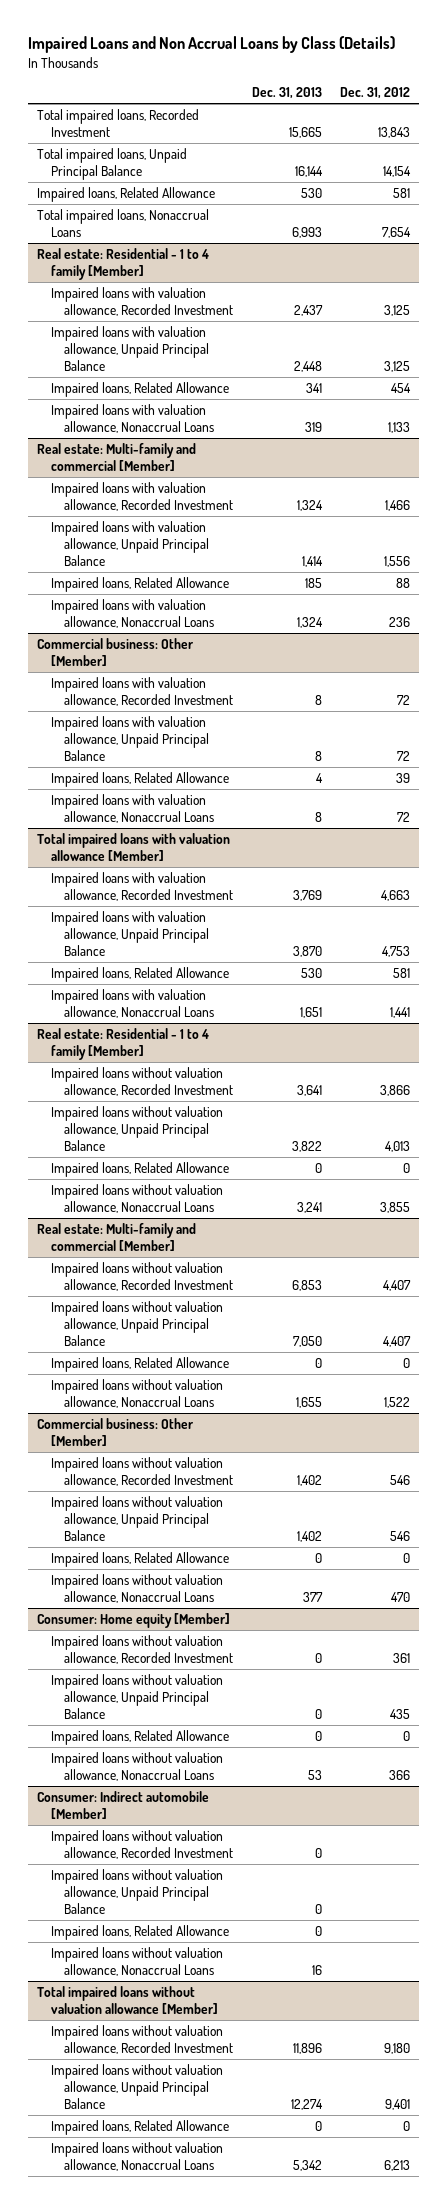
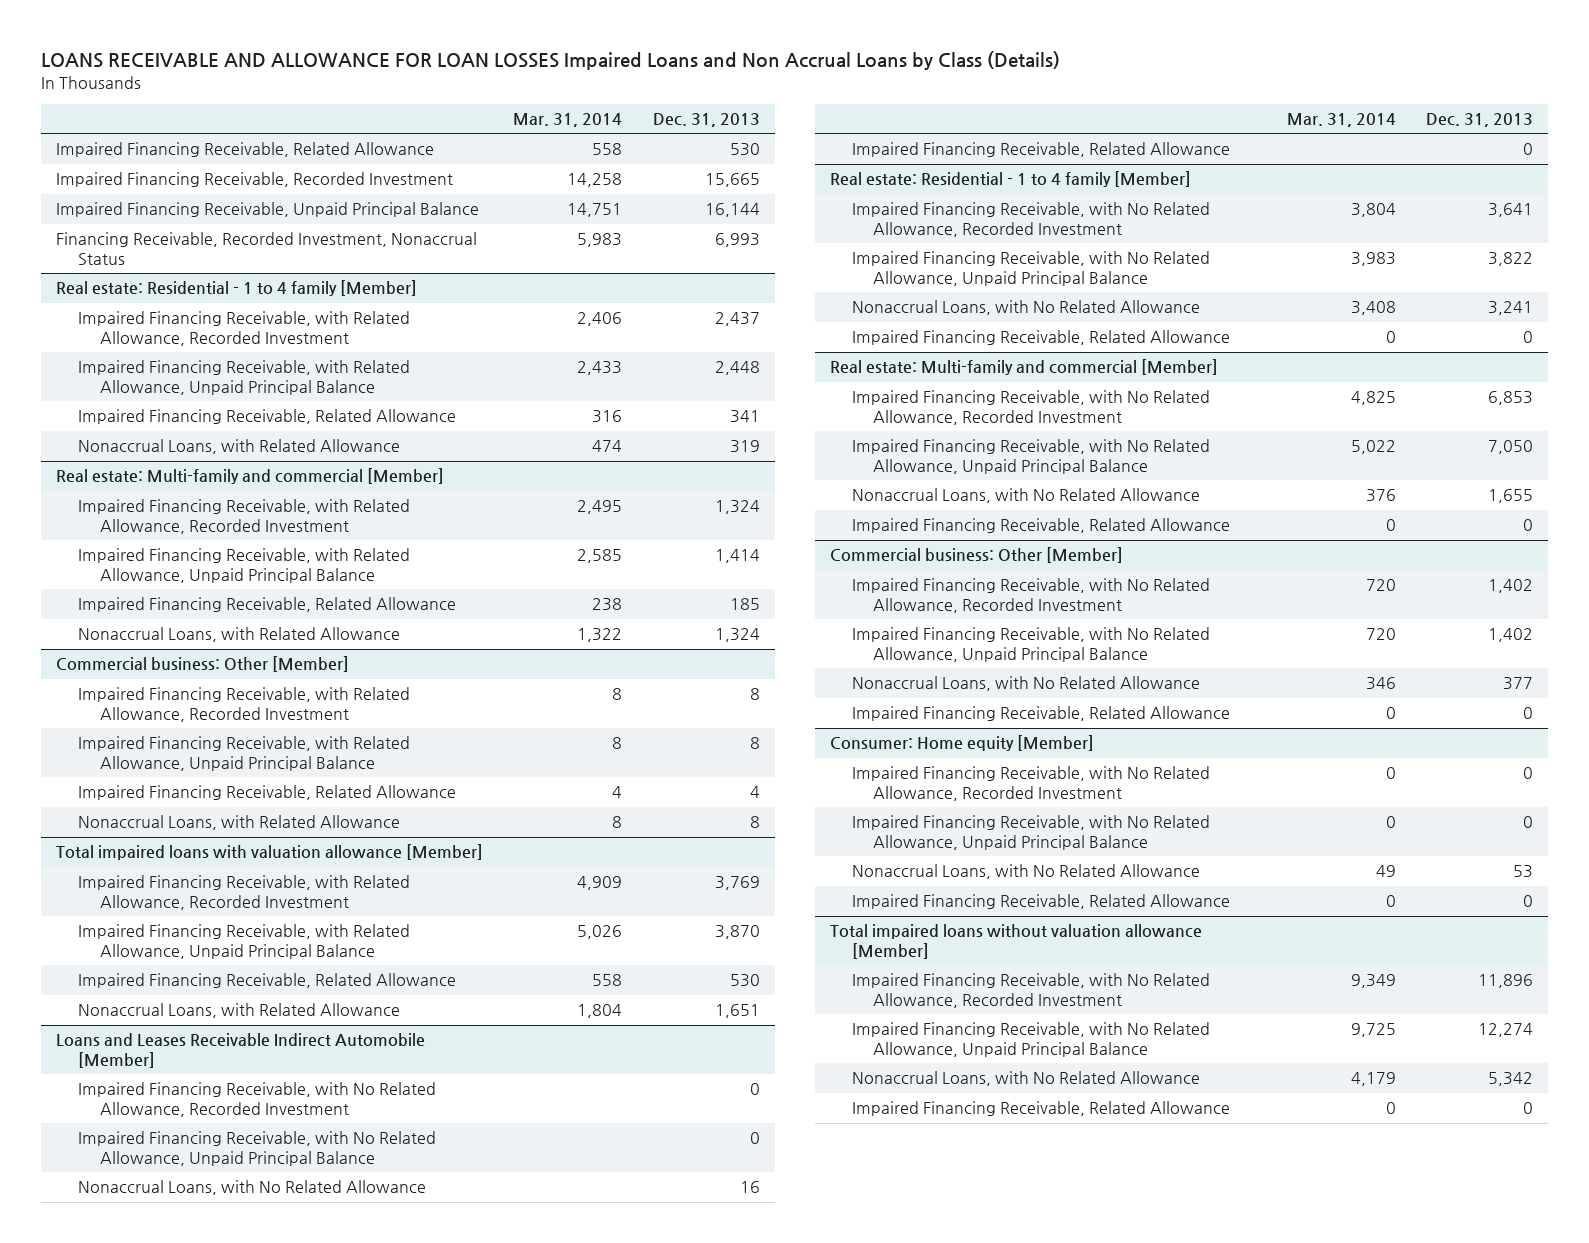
- Impaired Loans and Non Accrual Loans by Class (Details)
+ LOANS RECEIVABLE AND ALLOWANCE FOR LOAN LOSSES Impaired Loans and Non Accrual Loans by Class (Details)
- | Dec. 31, 2013 | Dec. 31, 2012
+ | Mar. 31, 2014 | Dec. 31, 2013
- Total impaired loans, Recorded Investment | 15,665 | 13,843
- Total impaired loans, Unpaid Principal Balance | 16,144 | 14,154
- Impaired loans, Related Allowance | 530 | 581
- Total impaired loans, Nonaccrual Loans | 6,993 | 7,654
+ Impaired Financing Receivable, Related Allowance | 558 | 530
+ Impaired Financing Receivable, Recorded Investment | 14,258 | 15,665
+ Impaired Financing Receivable, Unpaid Principal Balance | 14,751 | 16,144
+ Financing Receivable, Recorded Investment, Nonaccrual Status | 5,983 | 6,993
@ Real estate: Residential - 1 to 4 family [Member]
- Impaired loans with valuation allowance, Recorded Investment | 2,437 | 3,125
- Impaired loans with valuation allowance, Unpaid Principal Balance | 2,448 | 3,125
- Impaired loans, Related Allowance | 341 | 454
- Impaired loans with valuation allowance, Nonaccrual Loans | 319 | 1,133
+ Impaired Financing Receivable, with Related Allowance, Recorded Investment | 2,406 | 2,437
+ Impaired Financing Receivable, with Related Allowance, Unpaid Principal Balance | 2,433 | 2,448
+ Impaired Financing Receivable, Related Allowance | 316 | 341
+ Nonaccrual Loans, with Related Allowance | 474 | 319
@ Real estate: Multi-family and commercial [Member]
- Impaired loans with valuation allowance, Recorded Investment | 1,324 | 1,466
- Impaired loans with valuation allowance, Unpaid Principal Balance | 1,414 | 1,556
- Impaired loans, Related Allowance | 185 | 88
- Impaired loans with valuation allowance, Nonaccrual Loans | 1,324 | 236
+ Impaired Financing Receivable, with Related Allowance, Recorded Investment | 2,495 | 1,324
+ Impaired Financing Receivable, with Related Allowance, Unpaid Principal Balance | 2,585 | 1,414
+ Impaired Financing Receivable, Related Allowance | 238 | 185
+ Nonaccrual Loans, with Related Allowance | 1,322 | 1,324
@ Commercial business: Other [Member]
- Impaired loans with valuation allowance, Recorded Investment | 8 | 72
- Impaired loans with valuation allowance, Unpaid Principal Balance | 8 | 72
- Impaired loans, Related Allowance | 4 | 39
- Impaired loans with valuation allowance, Nonaccrual Loans | 8 | 72
+ Impaired Financing Receivable, with Related Allowance, Recorded Investment | 8 | 8
+ Impaired Financing Receivable, with Related Allowance, Unpaid Principal Balance | 8 | 8
+ Impaired Financing Receivable, Related Allowance | 4 | 4
+ Nonaccrual Loans, with Related Allowance | 8 | 8
@ Total impaired loans with valuation allowance [Member]
- Impaired loans with valuation allowance, Recorded Investment | 3,769 | 4,663
- Impaired loans with valuation allowance, Unpaid Principal Balance | 3,870 | 4,753
- Impaired loans, Related Allowance | 530 | 581
- Impaired loans with valuation allowance, Nonaccrual Loans | 1,651 | 1,441
+ Impaired Financing Receivable, with Related Allowance, Recorded Investment | 4,909 | 3,769
+ Impaired Financing Receivable, with Related Allowance, Unpaid Principal Balance | 5,026 | 3,870
+ Impaired Financing Receivable, Related Allowance | 558 | 530
+ Nonaccrual Loans, with Related Allowance | 1,804 | 1,651
+ Loans and Leases Receivable Indirect Automobile [Member]
+ Impaired Financing Receivable, with No Related Allowance, Recorded Investment | | 0
+ Impaired Financing Receivable, with No Related Allowance, Unpaid Principal Balance | | 0
+ Nonaccrual Loans, with No Related Allowance | | 16
+ Impaired Financing Receivable, Related Allowance | | 0
@ Real estate: Residential - 1 to 4 family [Member]
- Impaired loans without valuation allowance, Recorded Investment | 3,641 | 3,866
- Impaired loans without valuation allowance, Unpaid Principal Balance | 3,822 | 4,013
- Impaired loans, Related Allowance | 0 | 0
- Impaired loans without valuation allowance, Nonaccrual Loans | 3,241 | 3,855
+ Impaired Financing Receivable, with No Related Allowance, Recorded Investment | 3,804 | 3,641
+ Impaired Financing Receivable, with No Related Allowance, Unpaid Principal Balance | 3,983 | 3,822
+ Nonaccrual Loans, with No Related Allowance | 3,408 | 3,241
+ Impaired Financing Receivable, Related Allowance | 0 | 0
@ Real estate: Multi-family and commercial [Member]
- Impaired loans without valuation allowance, Recorded Investment | 6,853 | 4,407
- Impaired loans without valuation allowance, Unpaid Principal Balance | 7,050 | 4,407
- Impaired loans, Related Allowance | 0 | 0
- Impaired loans without valuation allowance, Nonaccrual Loans | 1,655 | 1,522
+ Impaired Financing Receivable, with No Related Allowance, Recorded Investment | 4,825 | 6,853
+ Impaired Financing Receivable, with No Related Allowance, Unpaid Principal Balance | 5,022 | 7,050
+ Nonaccrual Loans, with No Related Allowance | 376 | 1,655
+ Impaired Financing Receivable, Related Allowance | 0 | 0
@ Commercial business: Other [Member]
- Impaired loans without valuation allowance, Recorded Investment | 1,402 | 546
- Impaired loans without valuation allowance, Unpaid Principal Balance | 1,402 | 546
- Impaired loans, Related Allowance | 0 | 0
- Impaired loans without valuation allowance, Nonaccrual Loans | 377 | 470
+ Impaired Financing Receivable, with No Related Allowance, Recorded Investment | 720 | 1,402
+ Impaired Financing Receivable, with No Related Allowance, Unpaid Principal Balance | 720 | 1,402
+ Nonaccrual Loans, with No Related Allowance | 346 | 377
+ Impaired Financing Receivable, Related Allowance | 0 | 0
@ Consumer: Home equity [Member]
- Impaired loans without valuation allowance, Recorded Investment | 0 | 361
- Impaired loans without valuation allowance, Unpaid Principal Balance | 0 | 435
- Impaired loans, Related Allowance | 0 | 0
- Impaired loans without valuation allowance, Nonaccrual Loans | 53 | 366
- Consumer: Indirect automobile [Member]
- Impaired loans without valuation allowance, Recorded Investment | 0 |
- Impaired loans without valuation allowance, Unpaid Principal Balance | 0 |
- Impaired loans, Related Allowance | 0 |
- Impaired loans without valuation allowance, Nonaccrual Loans | 16 |
@ Consumer: Home equity [Member]
+ Impaired Financing Receivable, with No Related Allowance, Recorded Investment | 0 | 0
+ Impaired Financing Receivable, with No Related Allowance, Unpaid Principal Balance | 0 | 0
+ Nonaccrual Loans, with No Related Allowance | 49 | 53
+ Impaired Financing Receivable, Related Allowance | 0 | 0
@ Total impaired loans without valuation allowance [Member]
- Impaired loans without valuation allowance, Recorded Investment | 11,896 | 9,180
- Impaired loans without valuation allowance, Unpaid Principal Balance | 12,274 | 9,401
- Impaired loans, Related Allowance | 0 | 0
- Impaired loans without valuation allowance, Nonaccrual Loans | 5,342 | 6,213
+ Impaired Financing Receivable, with No Related Allowance, Recorded Investment | 9,349 | 11,896
+ Impaired Financing Receivable, with No Related Allowance, Unpaid Principal Balance | 9,725 | 12,274
+ Nonaccrual Loans, with No Related Allowance | 4,179 | 5,342
+ Impaired Financing Receivable, Related Allowance | 0 | 0

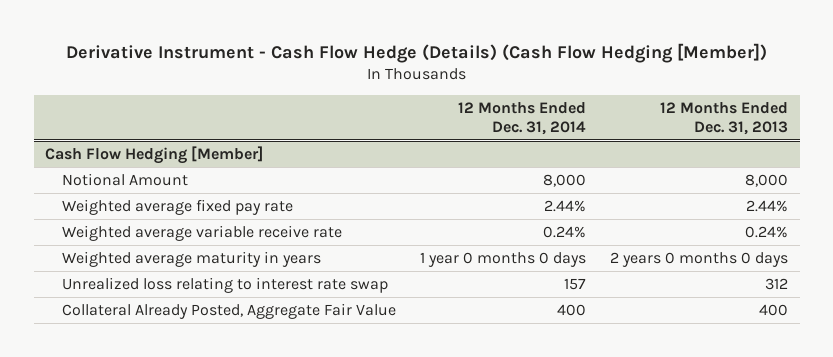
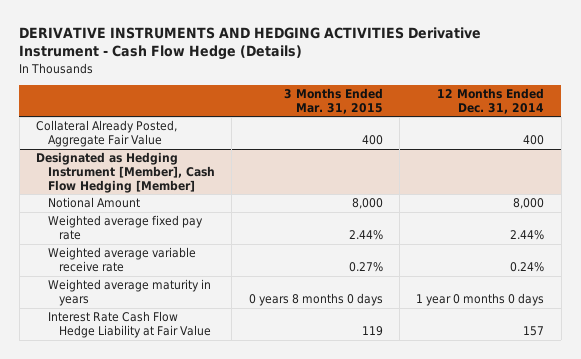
- Derivative Instrument - Cash Flow Hedge (Details) (Cash Flow Hedging [Member])
+ DERIVATIVE INSTRUMENTS AND HEDGING ACTIVITIES Derivative Instrument - Cash Flow Hedge (Details)
- | 12 Months Ended Dec. 31, 2014 | 12 Months Ended Dec. 31, 2013
+ | 3 Months Ended Mar. 31, 2015 | 12 Months Ended Dec. 31, 2014
- Cash Flow Hedging [Member]
+ Collateral Already Posted, Aggregate Fair Value | 400 | 400
+ Designated as Hedging Instrument [Member], Cash Flow Hedging [Member]
- Unrealized loss relating to interest rate swap | 157 | 312
- Collateral Already Posted, Aggregate Fair Value | 400 | 400
+ Interest Rate Cash Flow Hedge Liability at Fair Value | 119 | 157

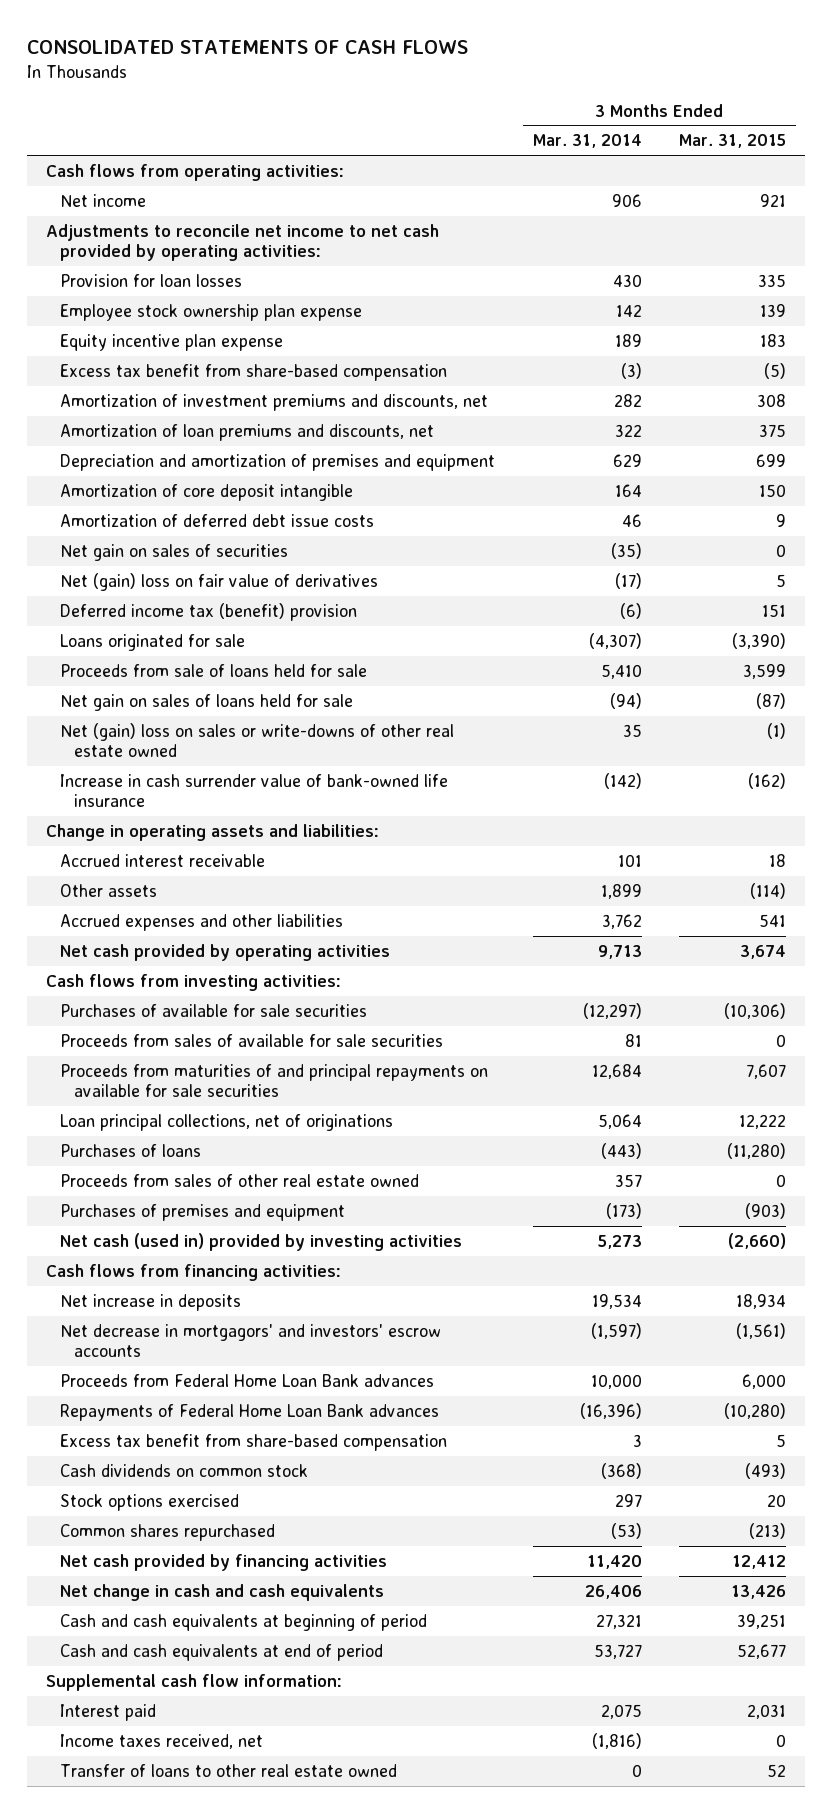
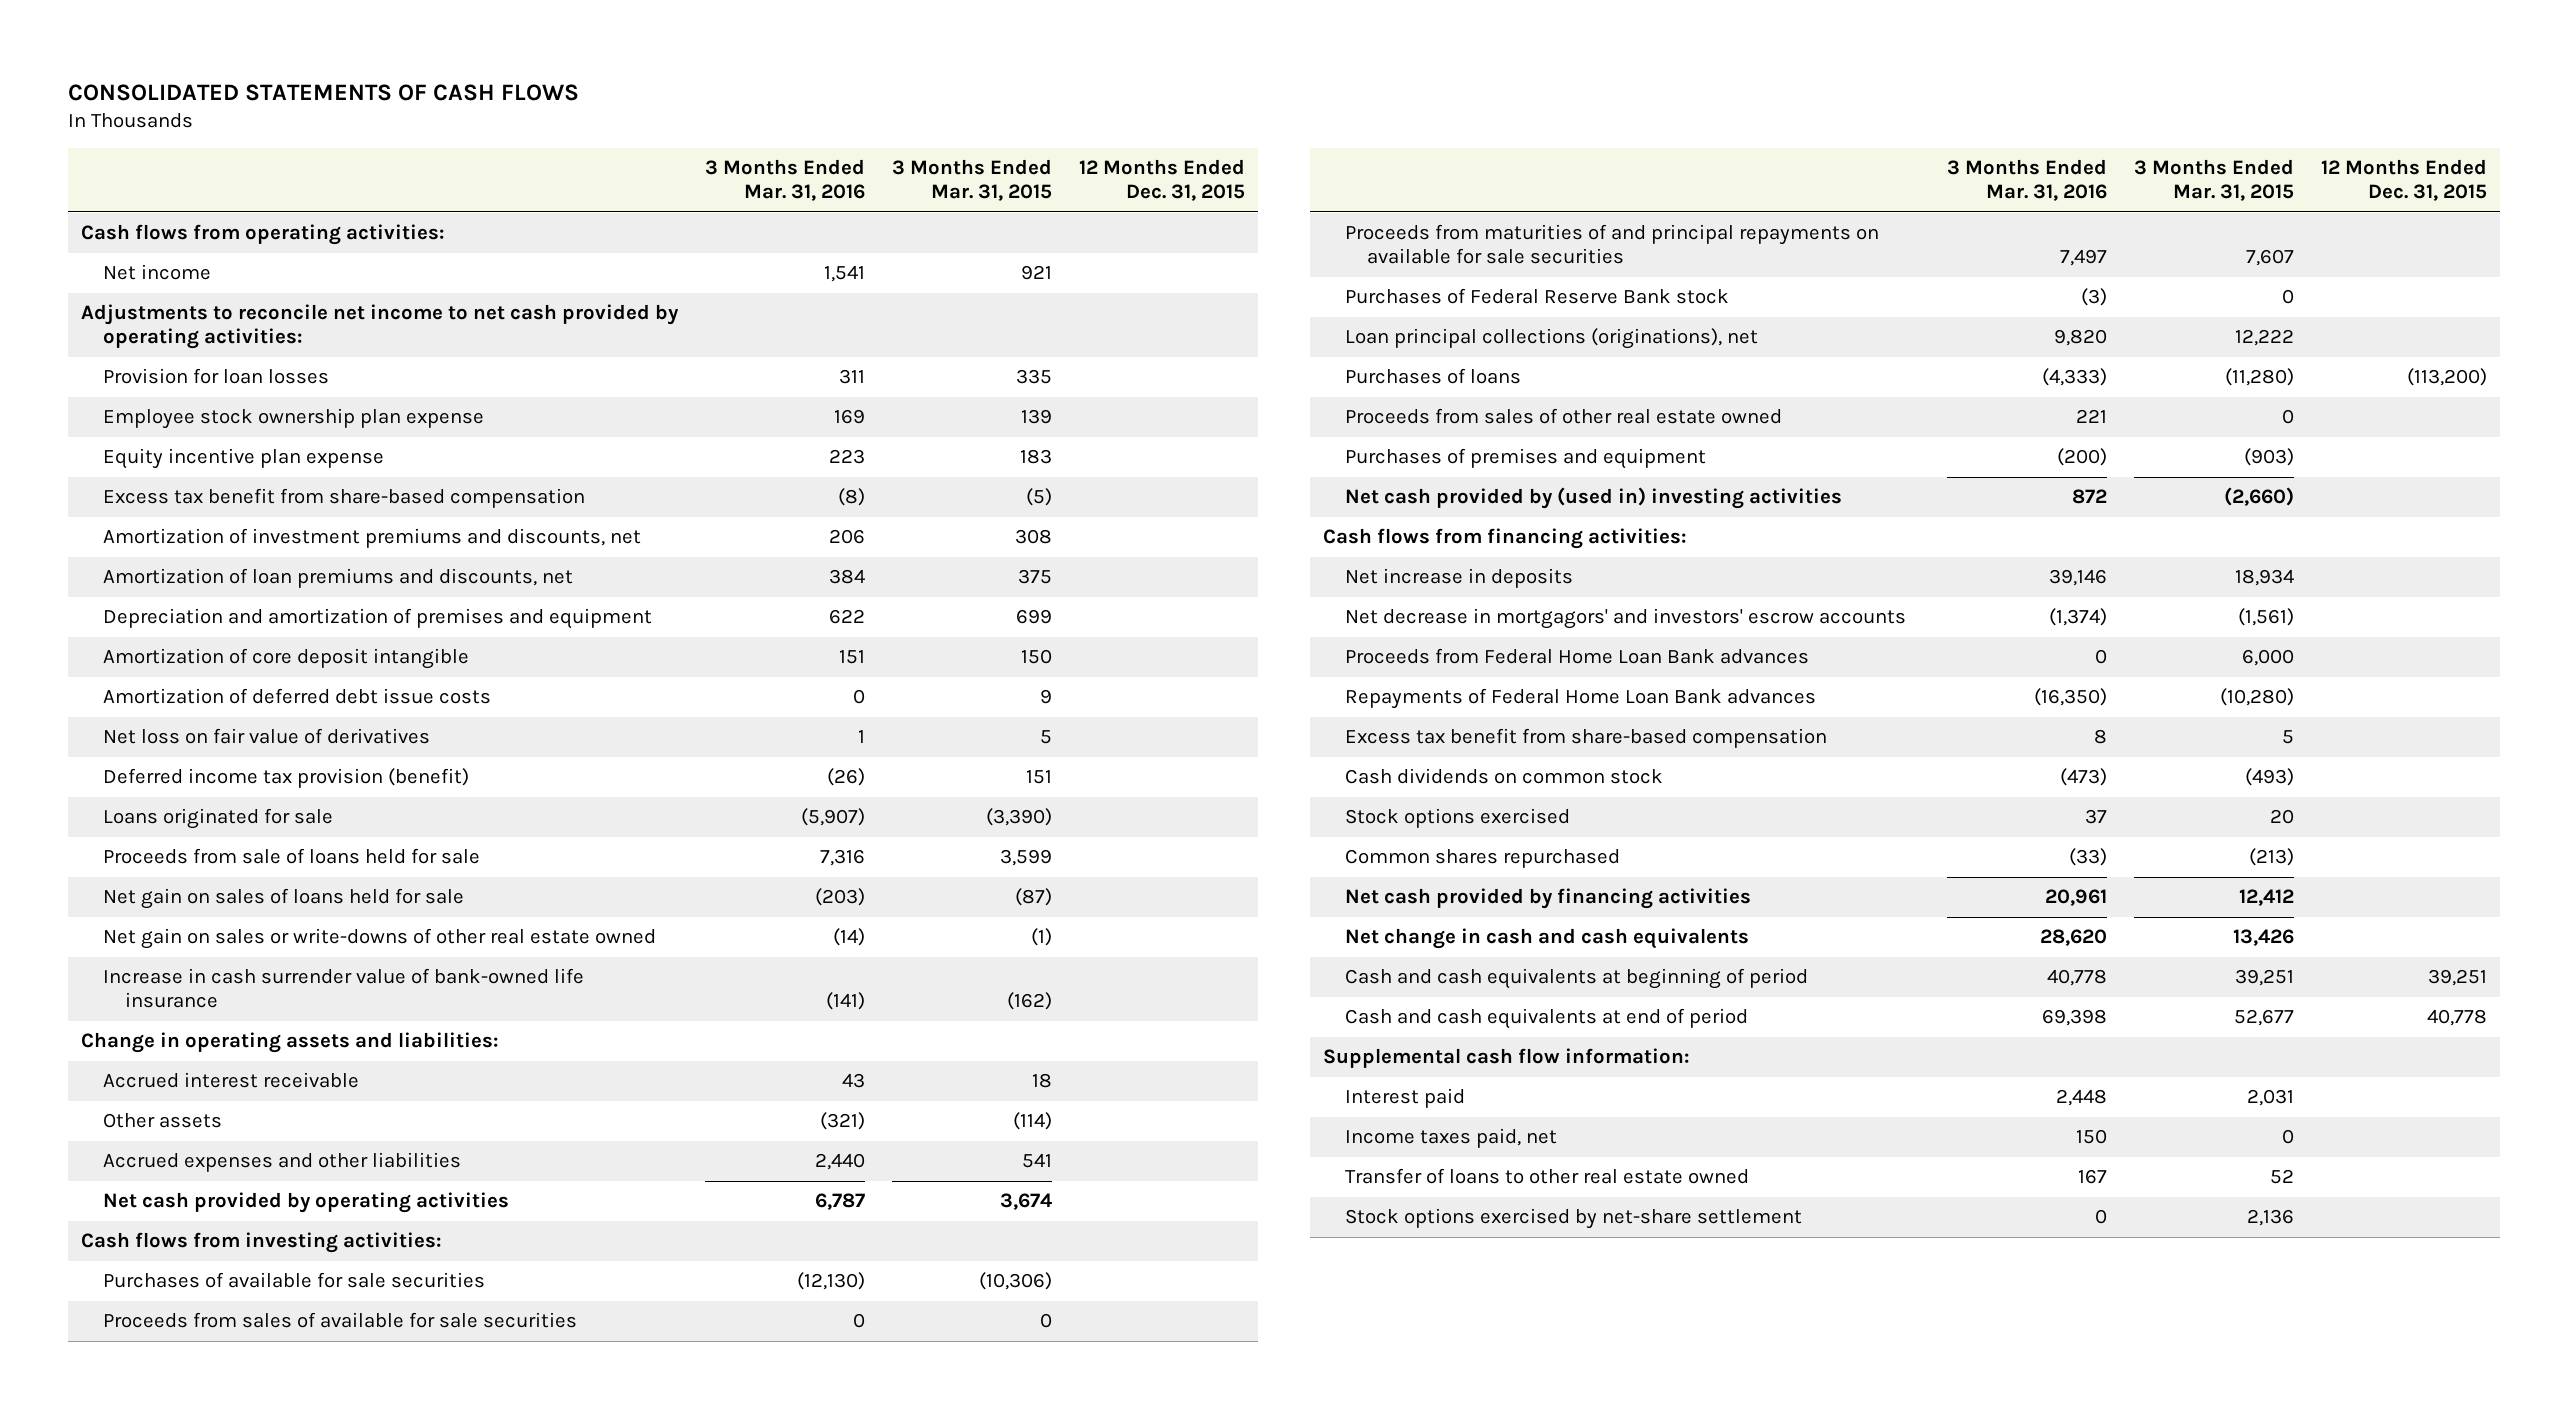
- | 3 Months Ended Mar. 31, 2014 | 3 Months Ended Mar. 31, 2015
+ | 3 Months Ended Mar. 31, 2016 | 3 Months Ended Mar. 31, 2015 | 12 Months Ended Dec. 31, 2015
- Net gain on sales of securities | (35) | 0
- Net (gain) loss on fair value of derivatives | (17) | 5
- Deferred income tax (benefit) provision | (6) | 151
+ Net loss on fair value of derivatives | 1 | 5 |
+ Deferred income tax provision (benefit) | (26) | 151 |
- Net (gain) loss on sales or write-downs of other real estate owned | 35 | (1)
+ Net gain on sales or write-downs of other real estate owned | (14) | (1) |
- Loan principal collections, net of originations | 5,064 | 12,222
+ Purchases of Federal Reserve Bank stock | (3) | 0 |
+ Loan principal collections (originations), net | 9,820 | 12,222 |
- Net cash (used in) provided by investing activities | 5,273 | (2,660)
+ Net cash provided by (used in) investing activities | 872 | (2,660) |
- Income taxes received, net | (1,816) | 0
+ Income taxes paid, net | 150 | 0 |
+ Stock options exercised by net-share settlement | 0 | 2,136 |

